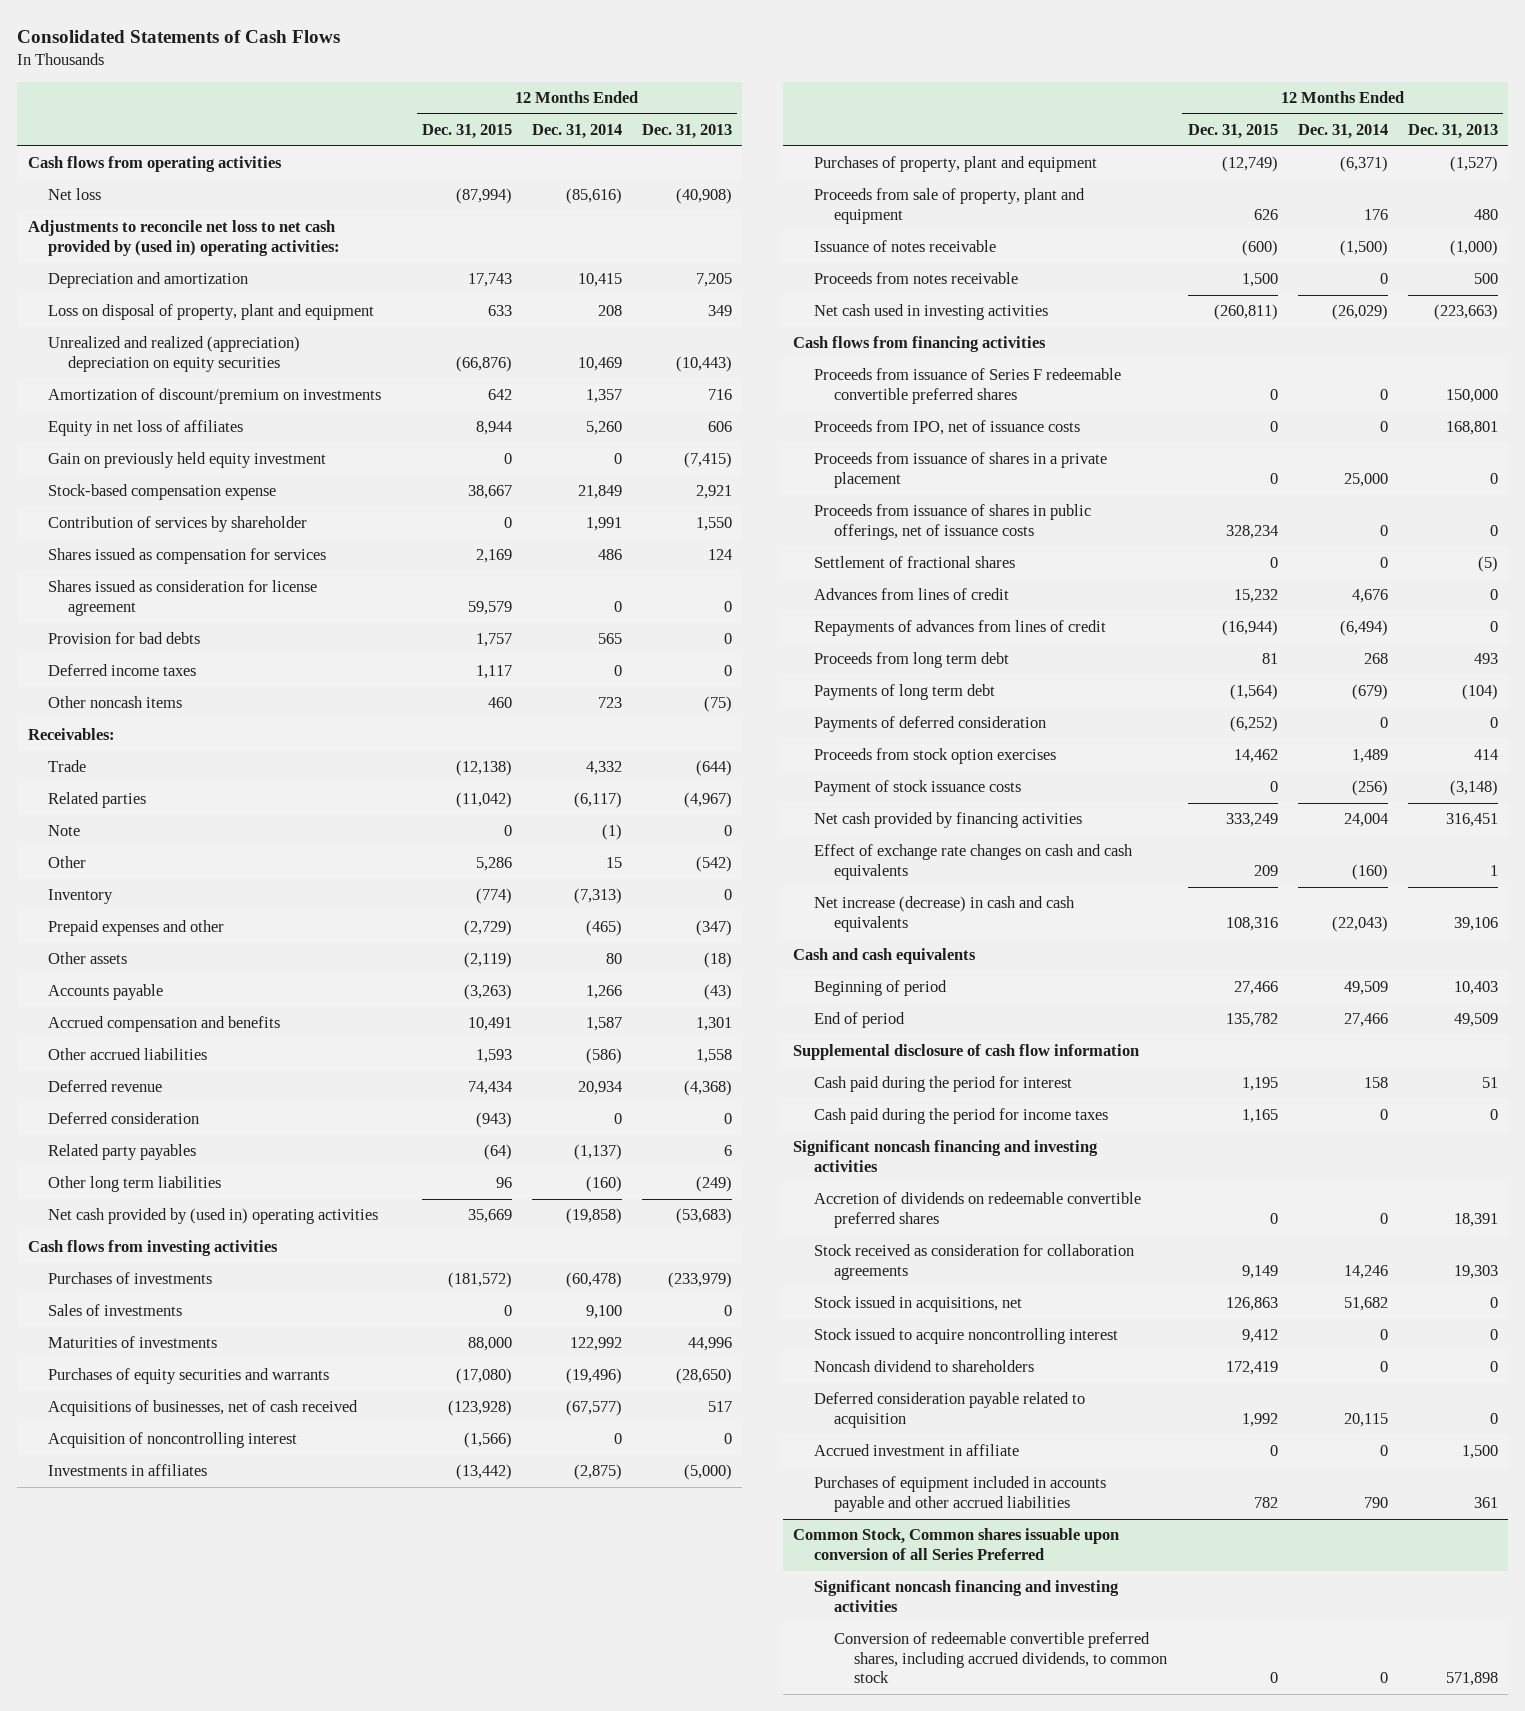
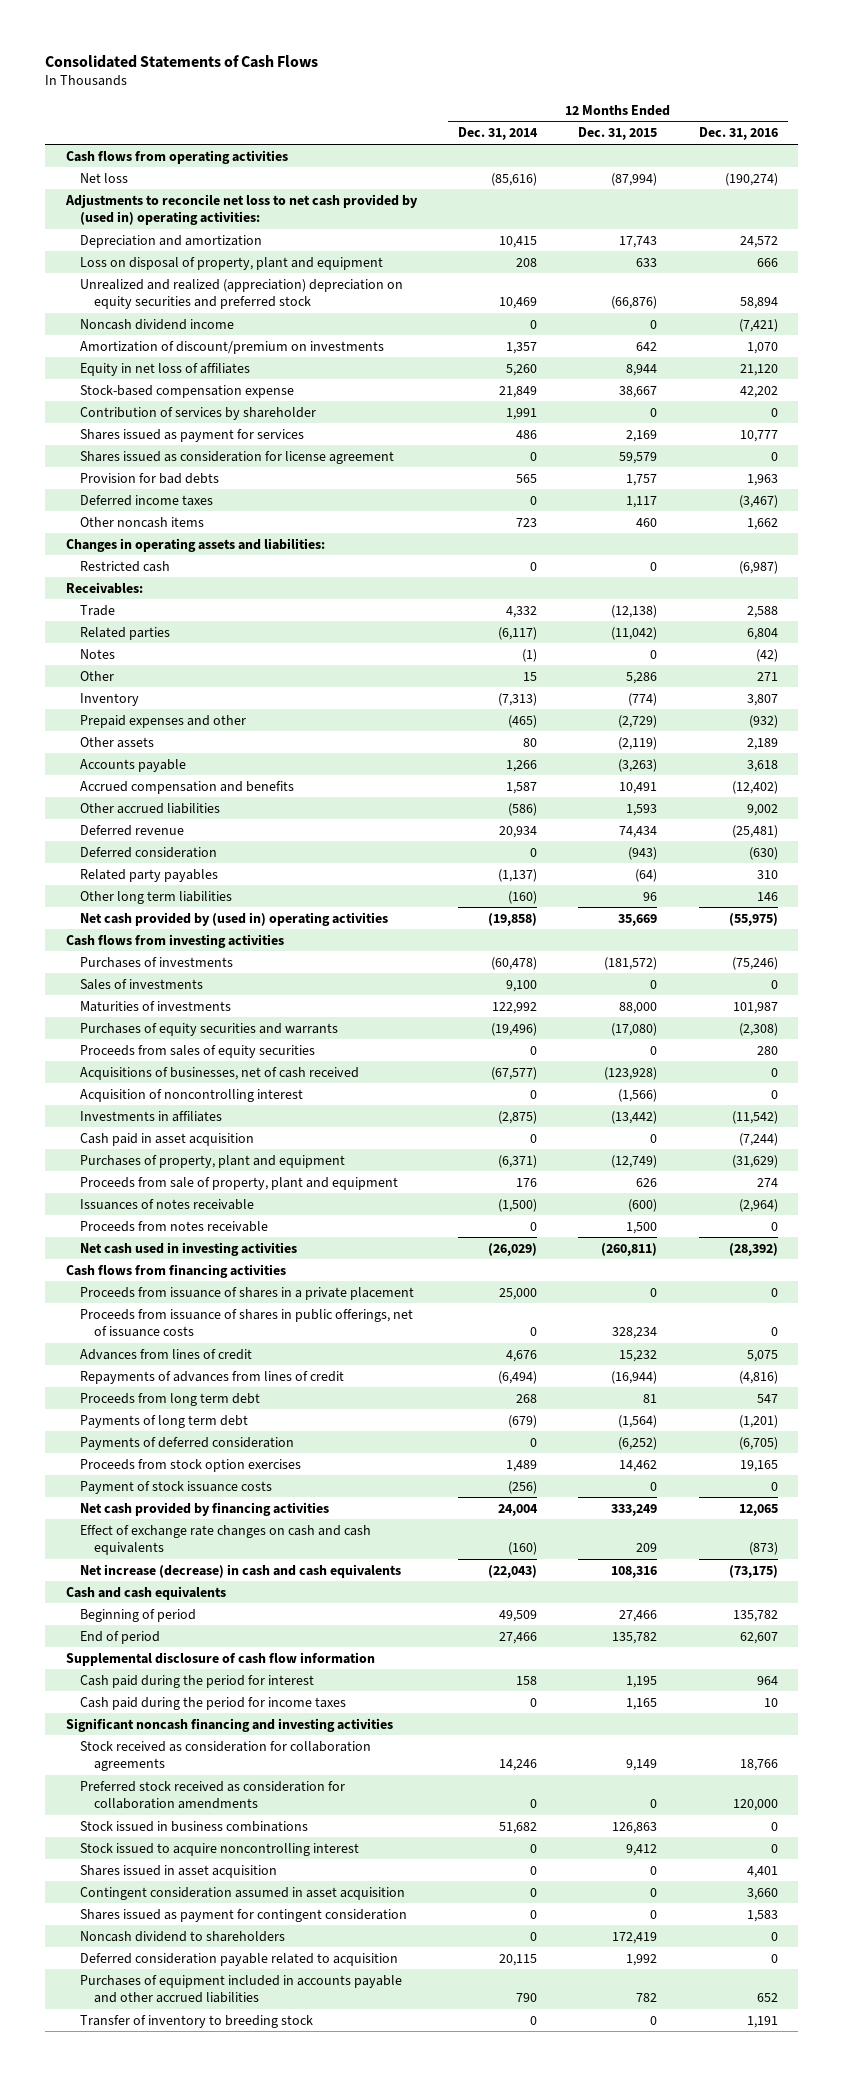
- | 12 Months Ended Dec. 31, 2015 | 12 Months Ended Dec. 31, 2014 | 12 Months Ended Dec. 31, 2013
+ | 12 Months Ended Dec. 31, 2014 | 12 Months Ended Dec. 31, 2015 | 12 Months Ended Dec. 31, 2016
- Unrealized and realized (appreciation) depreciation on equity securities | (66,876) | 10,469 | (10,443)
+ Unrealized and realized (appreciation) depreciation on equity securities and preferred stock | 10,469 | (66,876) | 58,894
+ Noncash dividend income | 0 | 0 | (7,421)
- Gain on previously held equity investment | 0 | 0 | (7,415)
- Shares issued as compensation for services | 2,169 | 486 | 124
+ Shares issued as payment for services | 486 | 2,169 | 10,777
+ Changes in operating assets and liabilities:
+ Restricted cash | 0 | 0 | (6,987)
- Note | 0 | (1) | 0
+ Notes | (1) | 0 | (42)
+ Proceeds from sales of equity securities | 0 | 0 | 280
+ Cash paid in asset acquisition | 0 | 0 | (7,244)
- Issuance of notes receivable | (600) | (1,500) | (1,000)
+ Issuances of notes receivable | (1,500) | (600) | (2,964)
- Proceeds from issuance of Series F redeemable convertible preferred shares | 0 | 0 | 150,000
- Proceeds from IPO, net of issuance costs | 0 | 0 | 168,801
- Settlement of fractional shares | 0 | 0 | (5)
- Accretion of dividends on redeemable convertible preferred shares | 0 | 0 | 18,391
- Stock issued in acquisitions, net | 126,863 | 51,682 | 0
+ Preferred stock received as consideration for collaboration amendments | 0 | 0 | 120,000
+ Stock issued in business combinations | 51,682 | 126,863 | 0
+ Shares issued in asset acquisition | 0 | 0 | 4,401
+ Contingent consideration assumed in asset acquisition | 0 | 0 | 3,660
+ Shares issued as payment for contingent consideration | 0 | 0 | 1,583
- Accrued investment in affiliate | 0 | 0 | 1,500
- Common Stock, Common shares issuable upon conversion of all Series Preferred
- Significant noncash financing and investing activities
- Conversion of redeemable convertible preferred shares, including accrued dividends, to common stock | 0 | 0 | 571,898
+ Transfer of inventory to breeding stock | 0 | 0 | 1,191

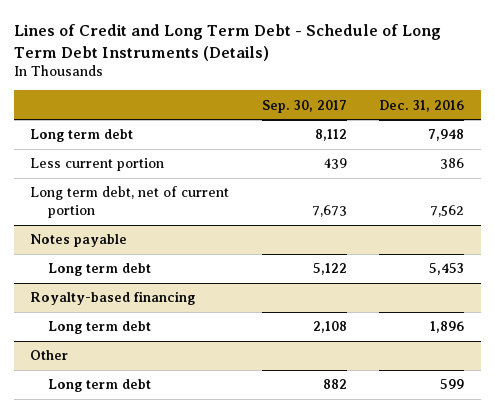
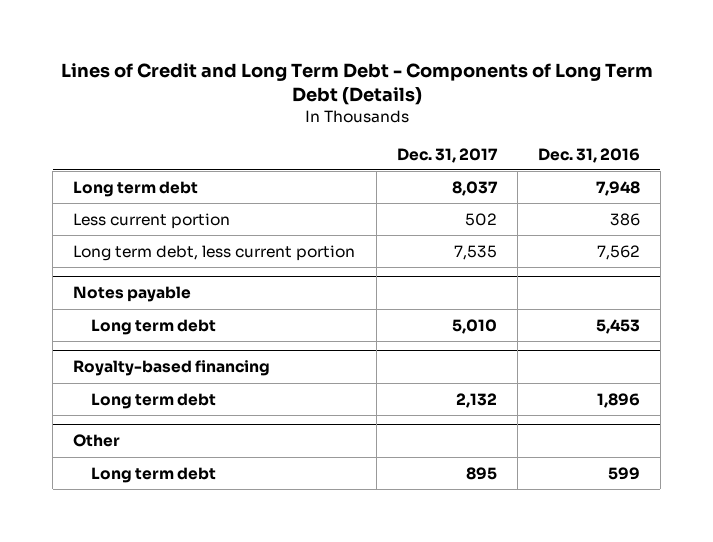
- Lines of Credit and Long Term Debt - Schedule of Long Term Debt Instruments (Details)
+ Lines of Credit and Long Term Debt - Components of Long Term Debt (Details)
- | Sep. 30, 2017 | Dec. 31, 2016
+ | Dec. 31, 2017 | Dec. 31, 2016
- Long term debt, net of current portion | 7,673 | 7,562
+ Long term debt, less current portion | 7,535 | 7,562

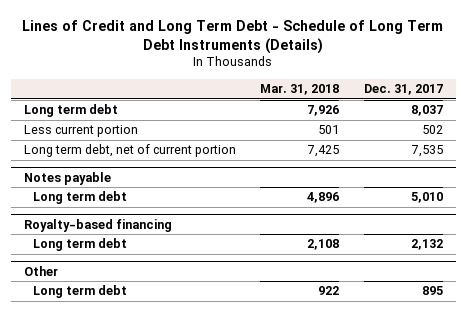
- Lines of Credit and Long Term Debt - Components of Long Term Debt (Details)
+ Lines of Credit and Long Term Debt - Schedule of Long Term Debt Instruments (Details)
- | Dec. 31, 2017 | Dec. 31, 2016
+ | Mar. 31, 2018 | Dec. 31, 2017
- Long term debt, less current portion | 7,535 | 7,562
+ Long term debt, net of current portion | 7,425 | 7,535

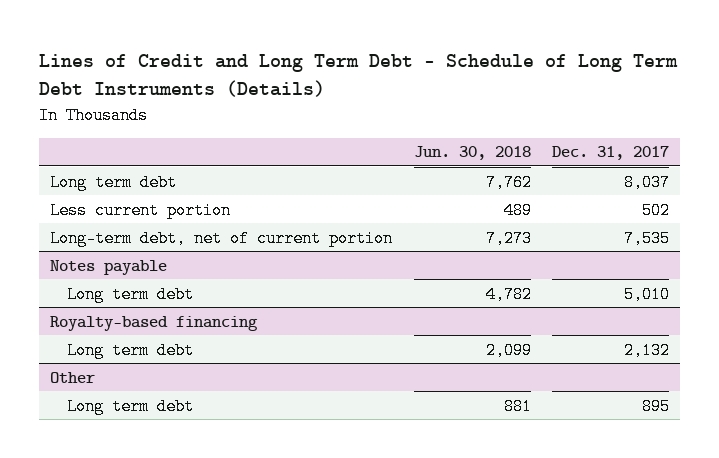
- | Mar. 31, 2018 | Dec. 31, 2017
+ | Jun. 30, 2018 | Dec. 31, 2017
- Long term debt, net of current portion | 7,425 | 7,535
+ Long-term debt, net of current portion | 7,273 | 7,535

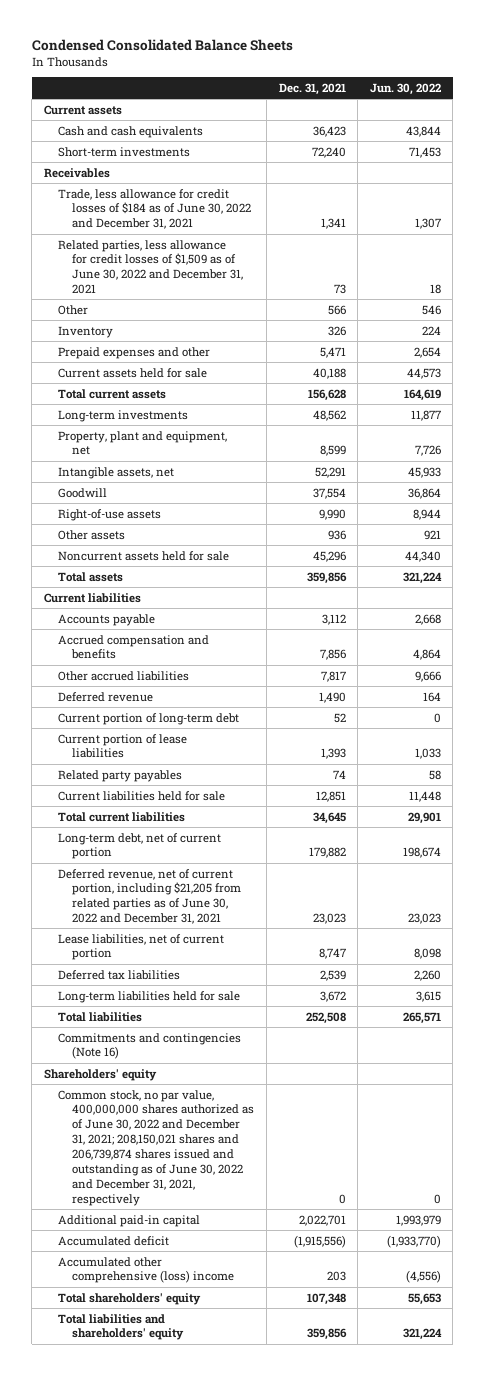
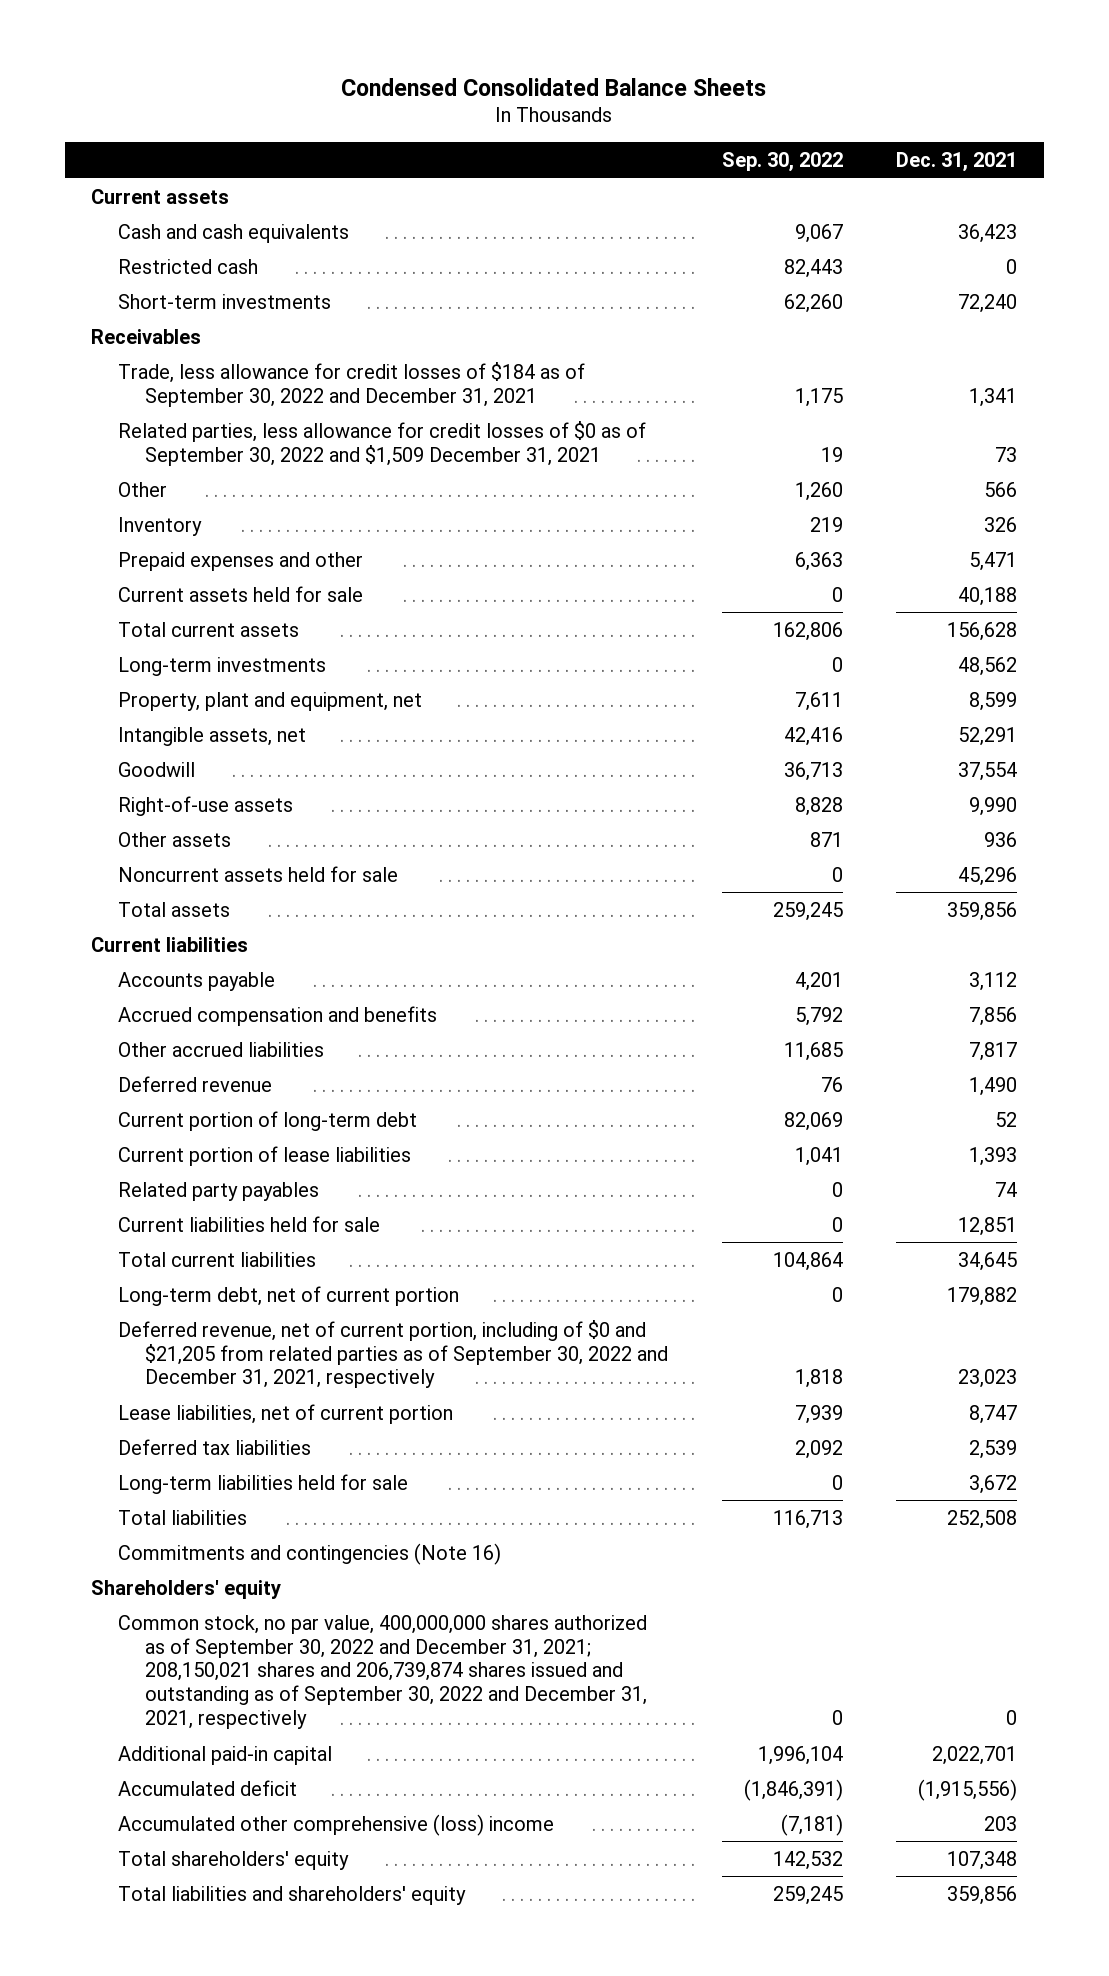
- | Dec. 31, 2021 | Jun. 30, 2022
+ | Sep. 30, 2022 | Dec. 31, 2021
+ Restricted cash | 82,443 | 0
- Trade, less allowance for credit losses of $184 as of June 30, 2022 and December 31, 2021 | 1,341 | 1,307
- Related parties, less allowance for credit losses of $1,509 as of June 30, 2022 and December 31, 2021 | 73 | 18
+ Trade, less allowance for credit losses of $184 as of September 30, 2022 and December 31, 2021 | 1,175 | 1,341
+ Related parties, less allowance for credit losses of $0 as of September 30, 2022 and $1,509 December 31, 2021 | 19 | 73
- Deferred revenue, net of current portion, including $21,205 from related parties as of June 30, 2022 and December 31, 2021 | 23,023 | 23,023
+ Deferred revenue, net of current portion, including of $0 and $21,205 from related parties as of September 30, 2022 and December 31, 2021, respectively | 1,818 | 23,023
- Common stock, no par value, 400,000,000 shares authorized as of June 30, 2022 and December 31, 2021; 208,150,021 shares and 206,739,874 shares issued and outstanding as of June 30, 2022 and December 31, 2021, respectively | 0 | 0
+ Common stock, no par value, 400,000,000 shares authorized as of September 30, 2022 and December 31, 2021; 208,150,021 shares and 206,739,874 shares issued and outstanding as of September 30, 2022 and December 31, 2021, respectively | 0 | 0

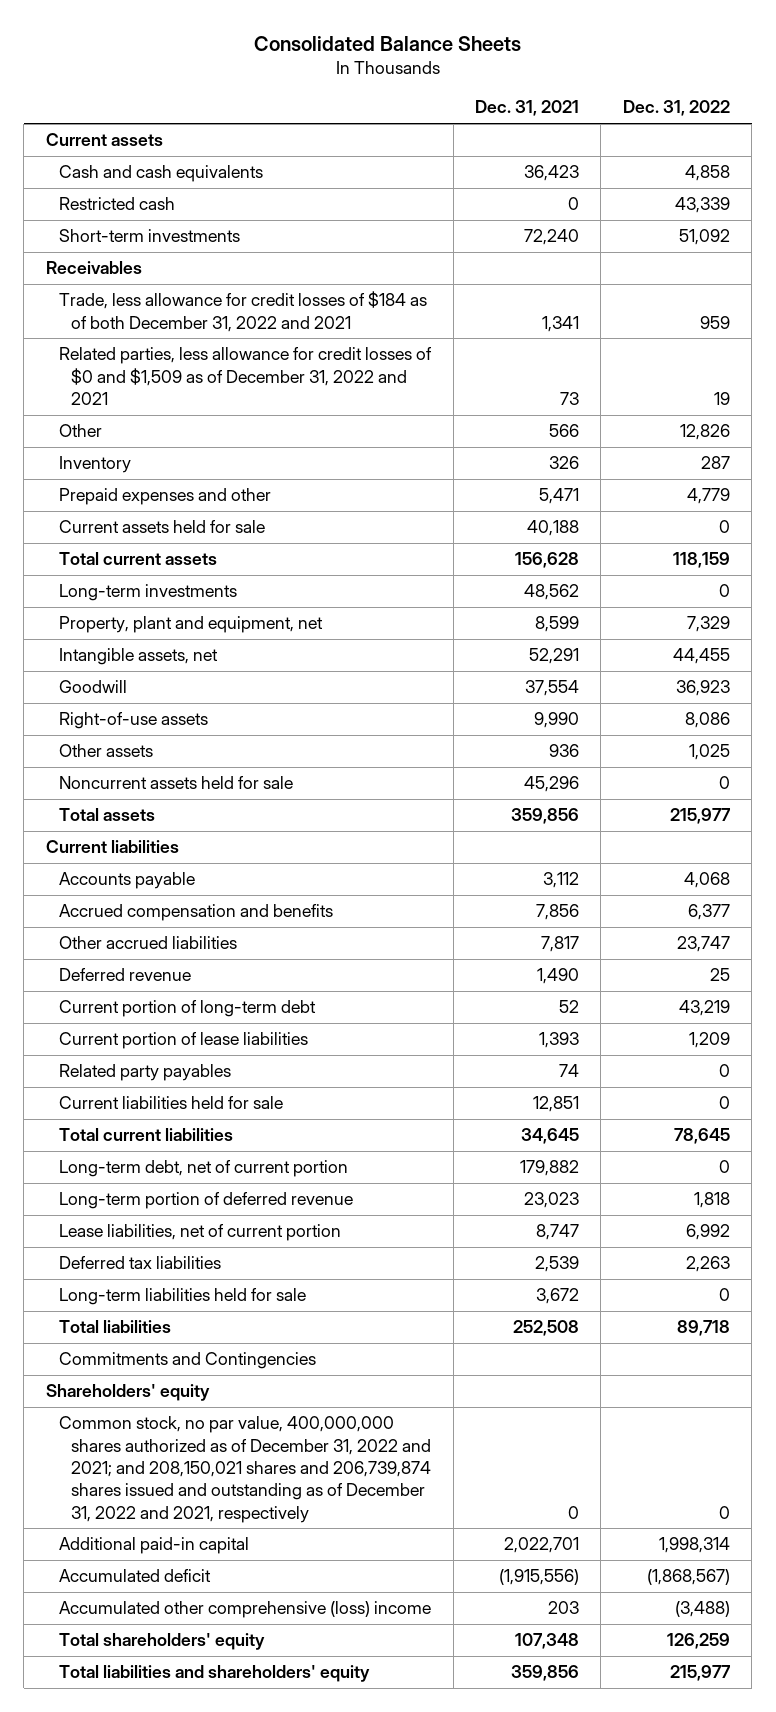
- Condensed Consolidated Balance Sheets
+ Consolidated Balance Sheets
- | Sep. 30, 2022 | Dec. 31, 2021
+ | Dec. 31, 2021 | Dec. 31, 2022
- Trade, less allowance for credit losses of $184 as of September 30, 2022 and December 31, 2021 | 1,175 | 1,341
- Related parties, less allowance for credit losses of $0 as of September 30, 2022 and $1,509 December 31, 2021 | 19 | 73
+ Trade, less allowance for credit losses of $184 as of both December 31, 2022 and 2021 | 1,341 | 959
+ Related parties, less allowance for credit losses of $0 and $1,509 as of December 31, 2022 and 2021 | 73 | 19
- Deferred revenue, net of current portion, including of $0 and $21,205 from related parties as of September 30, 2022 and December 31, 2021, respectively | 1,818 | 23,023
+ Long-term portion of deferred revenue | 23,023 | 1,818
- Commitments and contingencies (Note 16)
+ Commitments and Contingencies
- Common stock, no par value, 400,000,000 shares authorized as of September 30, 2022 and December 31, 2021; 208,150,021 shares and 206,739,874 shares issued and outstanding as of September 30, 2022 and December 31, 2021, respectively | 0 | 0
+ Common stock, no par value, 400,000,000 shares authorized as of December 31, 2022 and 2021; and 208,150,021 shares and 206,739,874 shares issued and outstanding as of December 31, 2022 and 2021, respectively | 0 | 0

